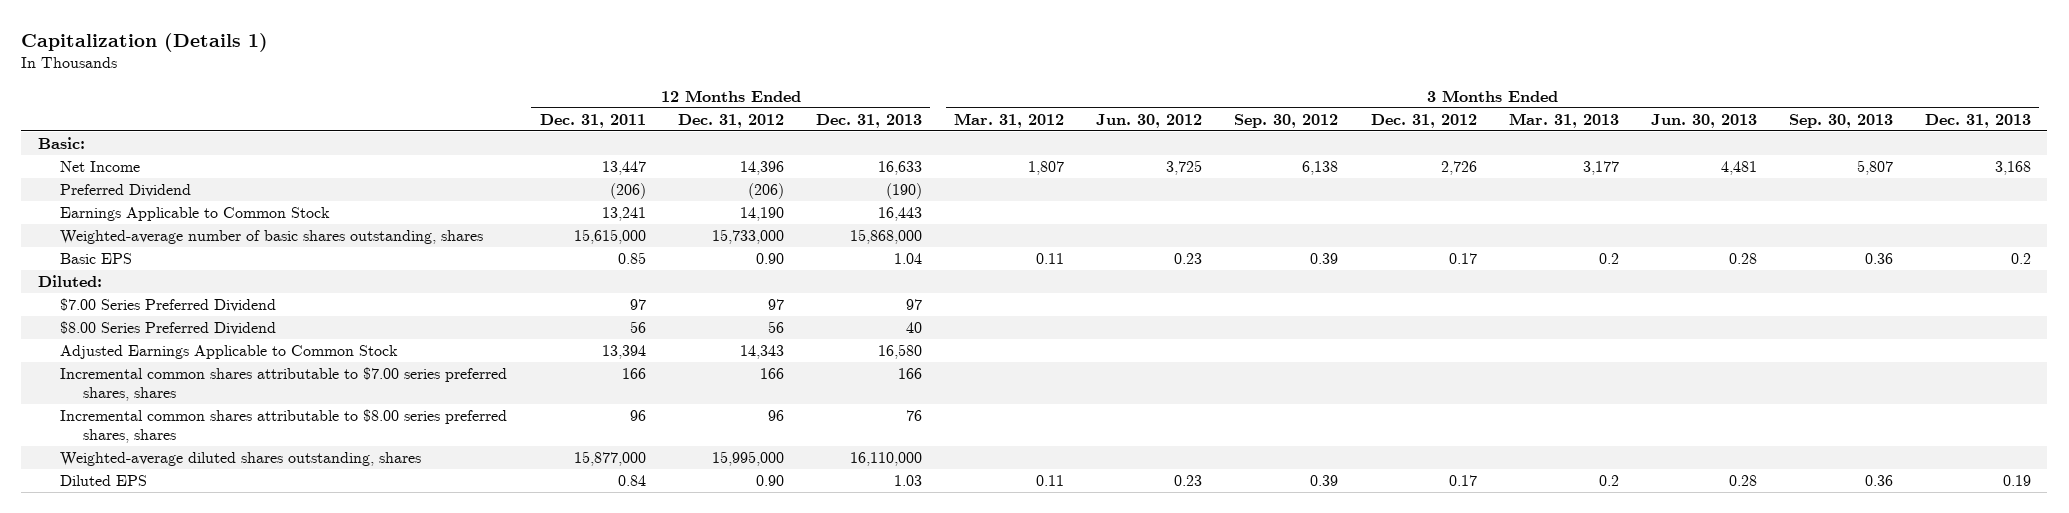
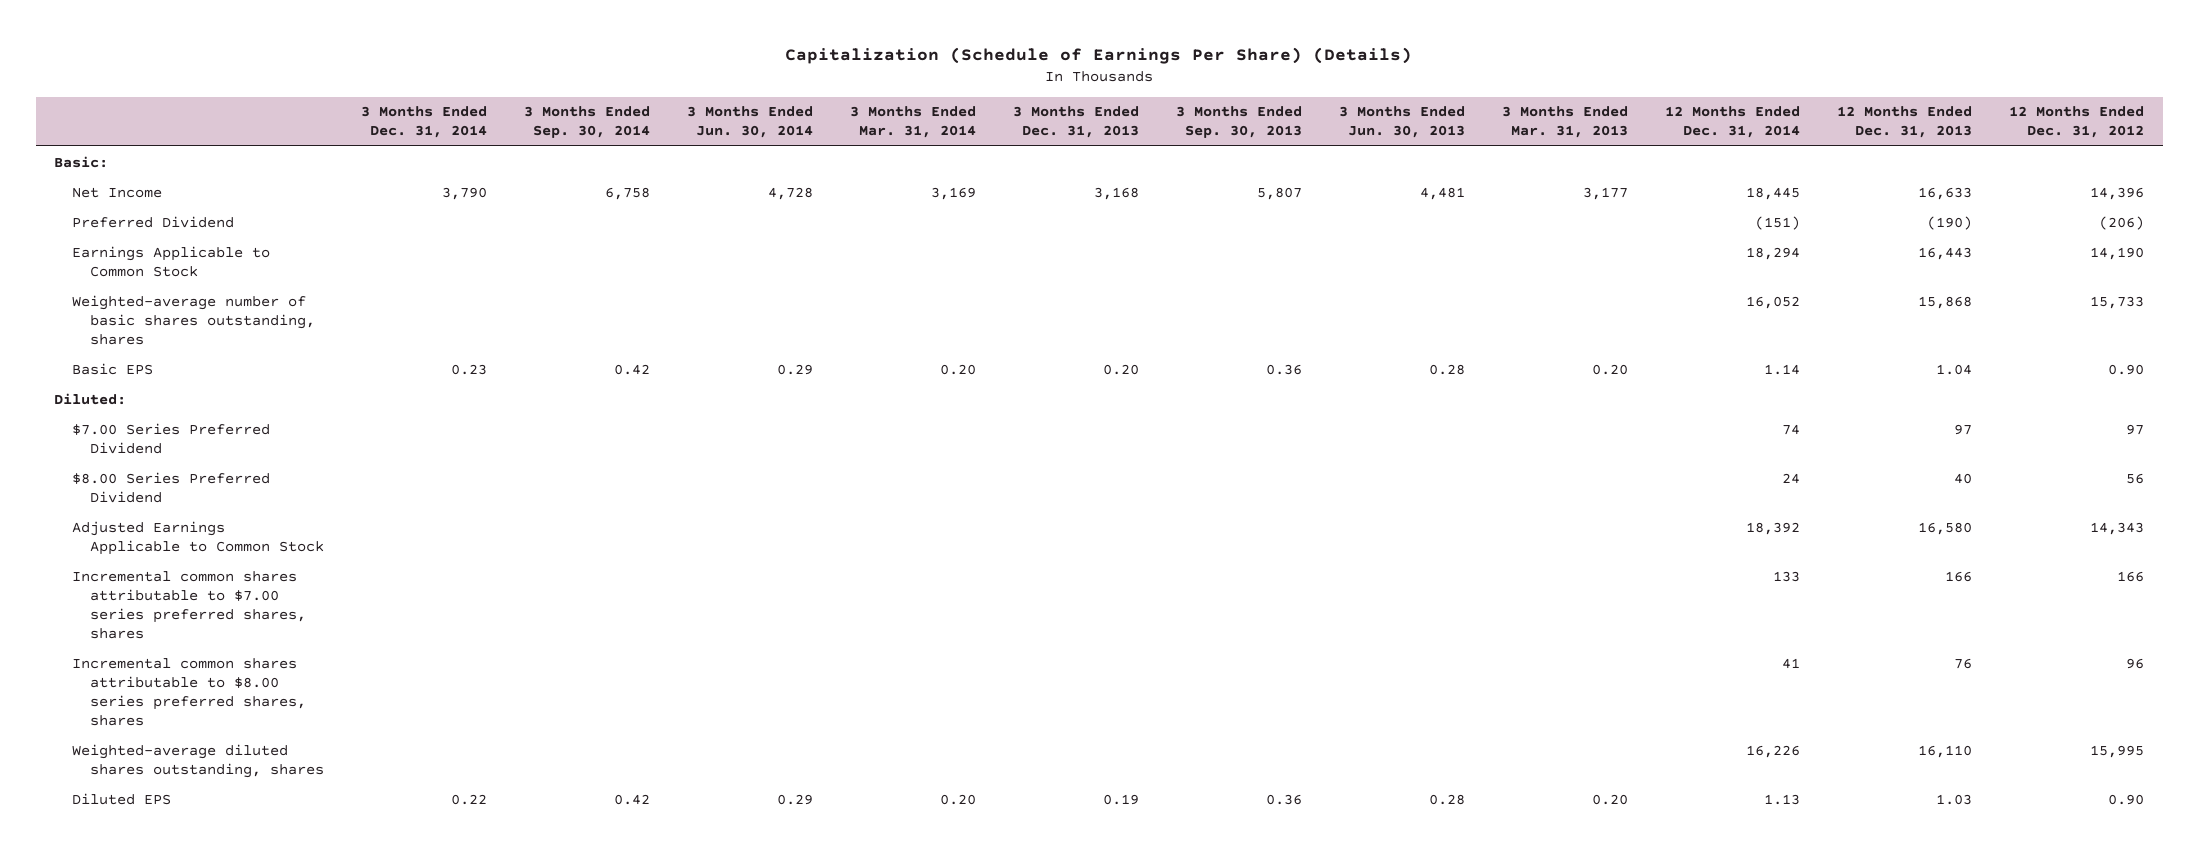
- Capitalization (Details 1)
+ Capitalization (Schedule of Earnings Per Share) (Details)
- | 12 Months Ended Dec. 31, 2011 | 12 Months Ended Dec. 31, 2012 | 12 Months Ended Dec. 31, 2013 | 3 Months Ended Mar. 31, 2012 | 3 Months Ended Jun. 30, 2012 | 3 Months Ended Sep. 30, 2012 | 3 Months Ended Dec. 31, 2012 | 3 Months Ended Mar. 31, 2013 | 3 Months Ended Jun. 30, 2013 | 3 Months Ended Sep. 30, 2013 | 3 Months Ended Dec. 31, 2013
+ | 3 Months Ended Dec. 31, 2014 | 3 Months Ended Sep. 30, 2014 | 3 Months Ended Jun. 30, 2014 | 3 Months Ended Mar. 31, 2014 | 3 Months Ended Dec. 31, 2013 | 3 Months Ended Sep. 30, 2013 | 3 Months Ended Jun. 30, 2013 | 3 Months Ended Mar. 31, 2013 | 12 Months Ended Dec. 31, 2014 | 12 Months Ended Dec. 31, 2013 | 12 Months Ended Dec. 31, 2012
- Weighted-average number of basic shares outstanding, shares | 15,615,000 | 15,733,000 | 15,868,000 | | | | | | | |
- Basic EPS | 0.85 | 0.90 | 1.04 | 0.11 | 0.23 | 0.39 | 0.17 | 0.2 | 0.28 | 0.36 | 0.2
+ Weighted-average number of basic shares outstanding, shares | | | | | | | | | 16,052 | 15,868 | 15,733
+ Basic EPS | 0.23 | 0.42 | 0.29 | 0.20 | 0.20 | 0.36 | 0.28 | 0.20 | 1.14 | 1.04 | 0.90
- Weighted-average diluted shares outstanding, shares | 15,877,000 | 15,995,000 | 16,110,000 | | | | | | | |
- Diluted EPS | 0.84 | 0.90 | 1.03 | 0.11 | 0.23 | 0.39 | 0.17 | 0.2 | 0.28 | 0.36 | 0.19
+ Weighted-average diluted shares outstanding, shares | | | | | | | | | 16,226 | 16,110 | 15,995
+ Diluted EPS | 0.22 | 0.42 | 0.29 | 0.20 | 0.19 | 0.36 | 0.28 | 0.20 | 1.13 | 1.03 | 0.90

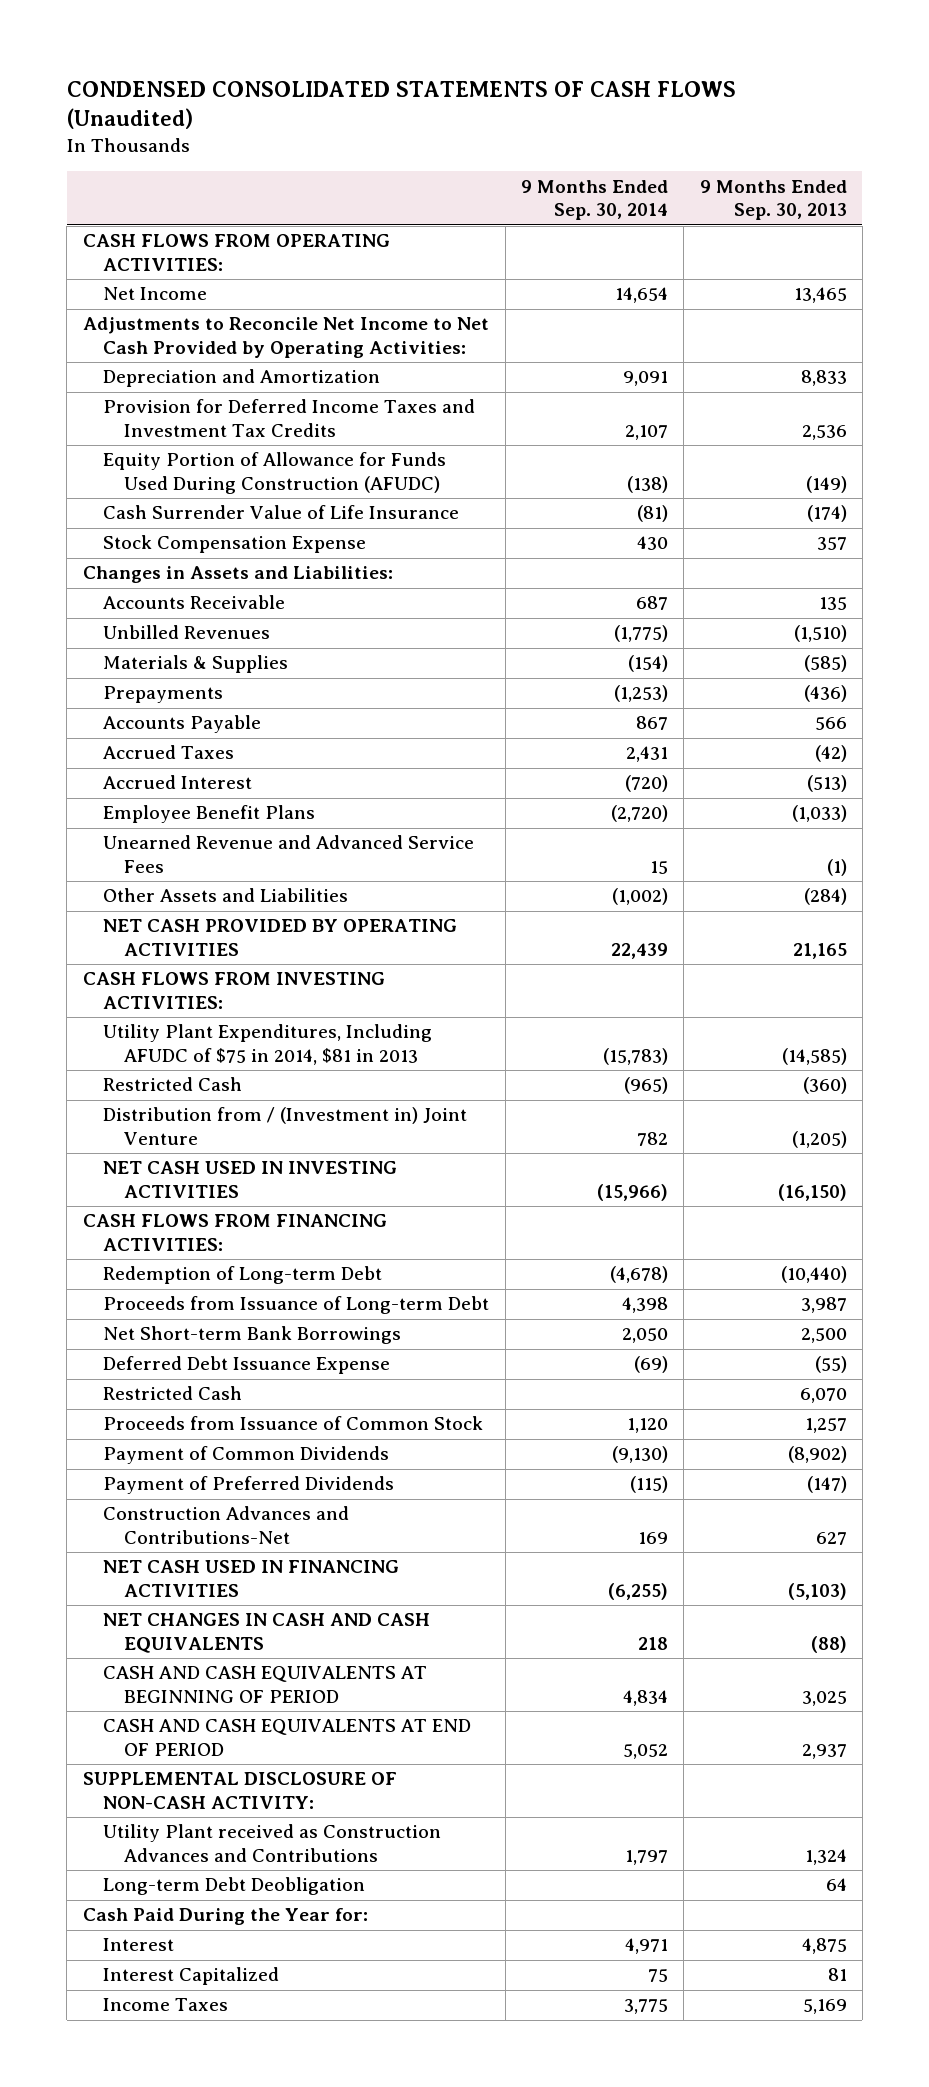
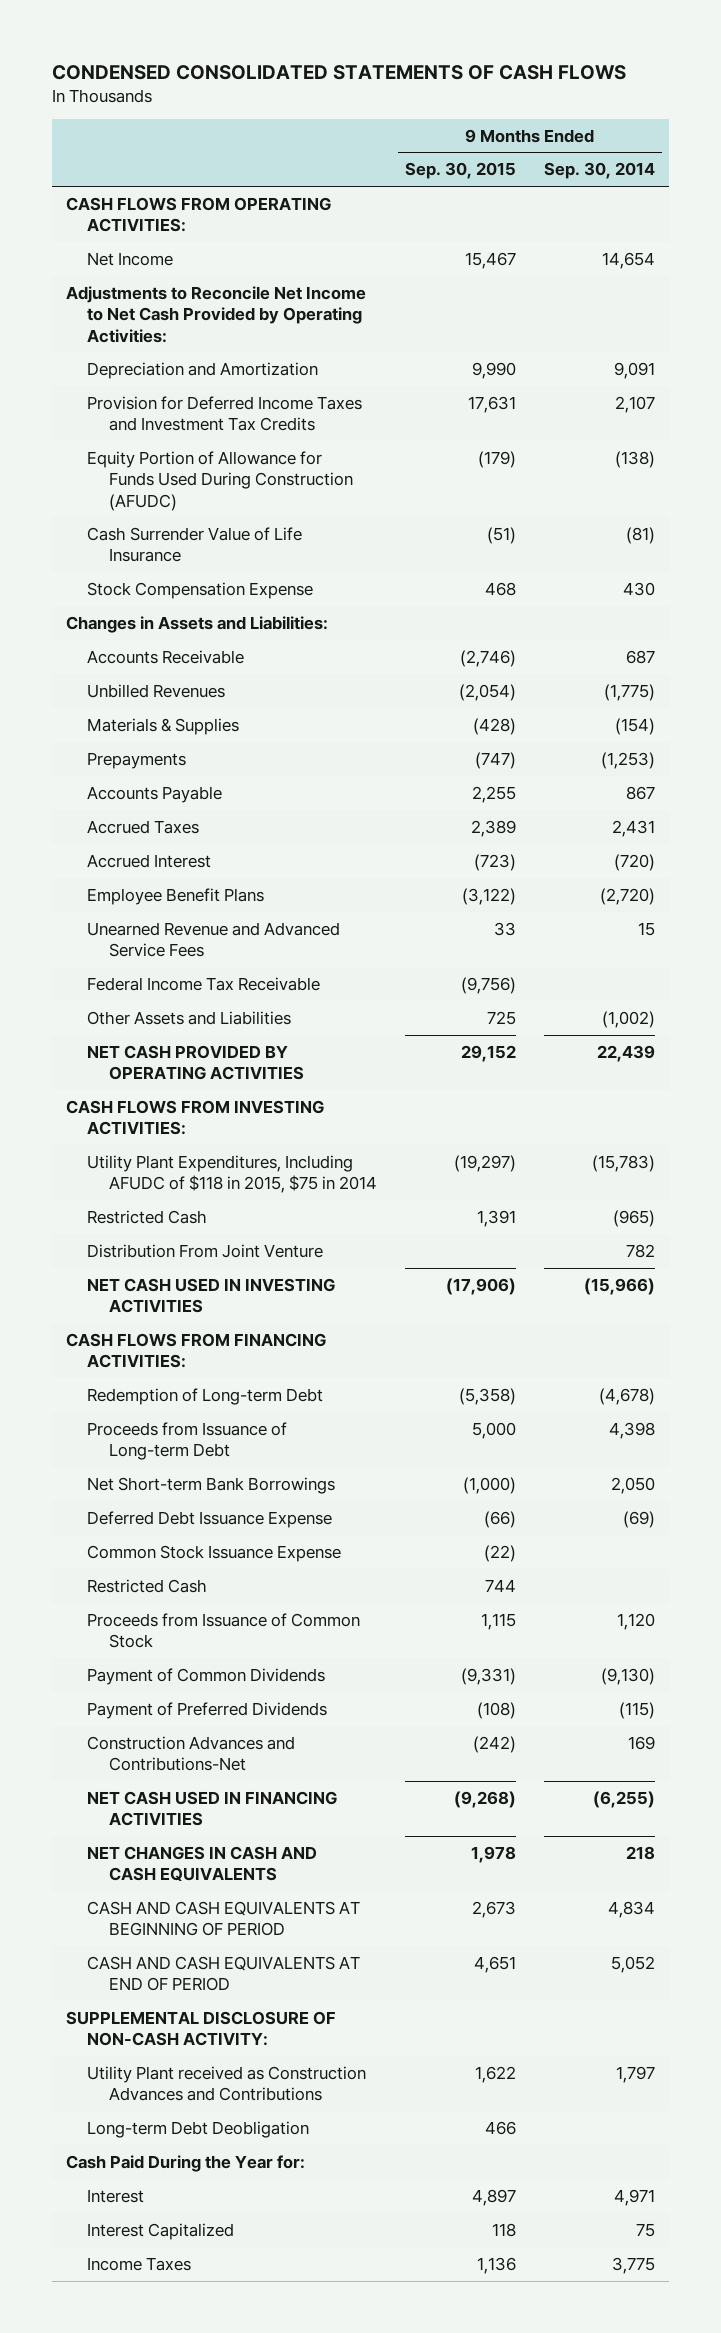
- CONDENSED CONSOLIDATED STATEMENTS OF CASH FLOWS (Unaudited)
+ CONDENSED CONSOLIDATED STATEMENTS OF CASH FLOWS
- | 9 Months Ended Sep. 30, 2014 | 9 Months Ended Sep. 30, 2013
+ | 9 Months Ended Sep. 30, 2015 | 9 Months Ended Sep. 30, 2014
+ Federal Income Tax Receivable | (9,756) |
- Utility Plant Expenditures, Including AFUDC of $75 in 2014, $81 in 2013 | (15,783) | (14,585)
+ Utility Plant Expenditures, Including AFUDC of $118 in 2015, $75 in 2014 | (19,297) | (15,783)
- Distribution from / (Investment in) Joint Venture | 782 | (1,205)
+ Distribution From Joint Venture | | 782
+ Common Stock Issuance Expense | (22) |

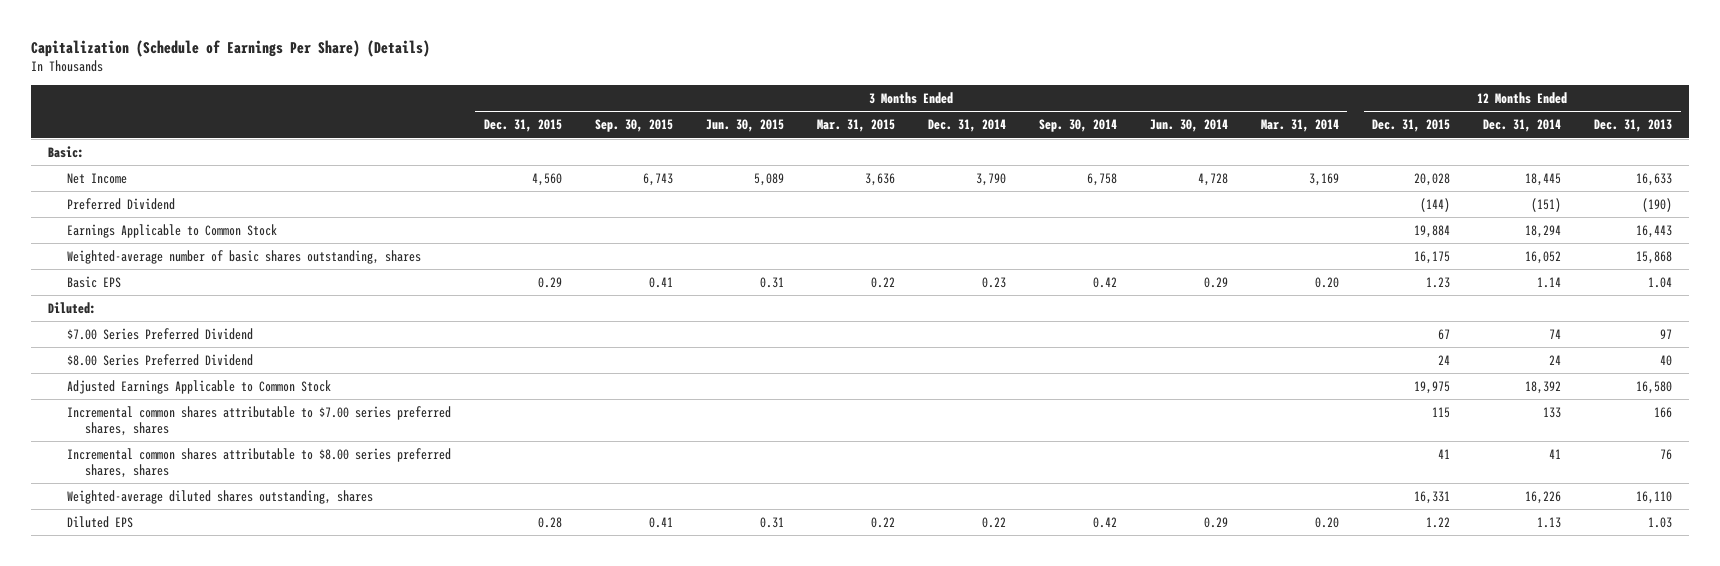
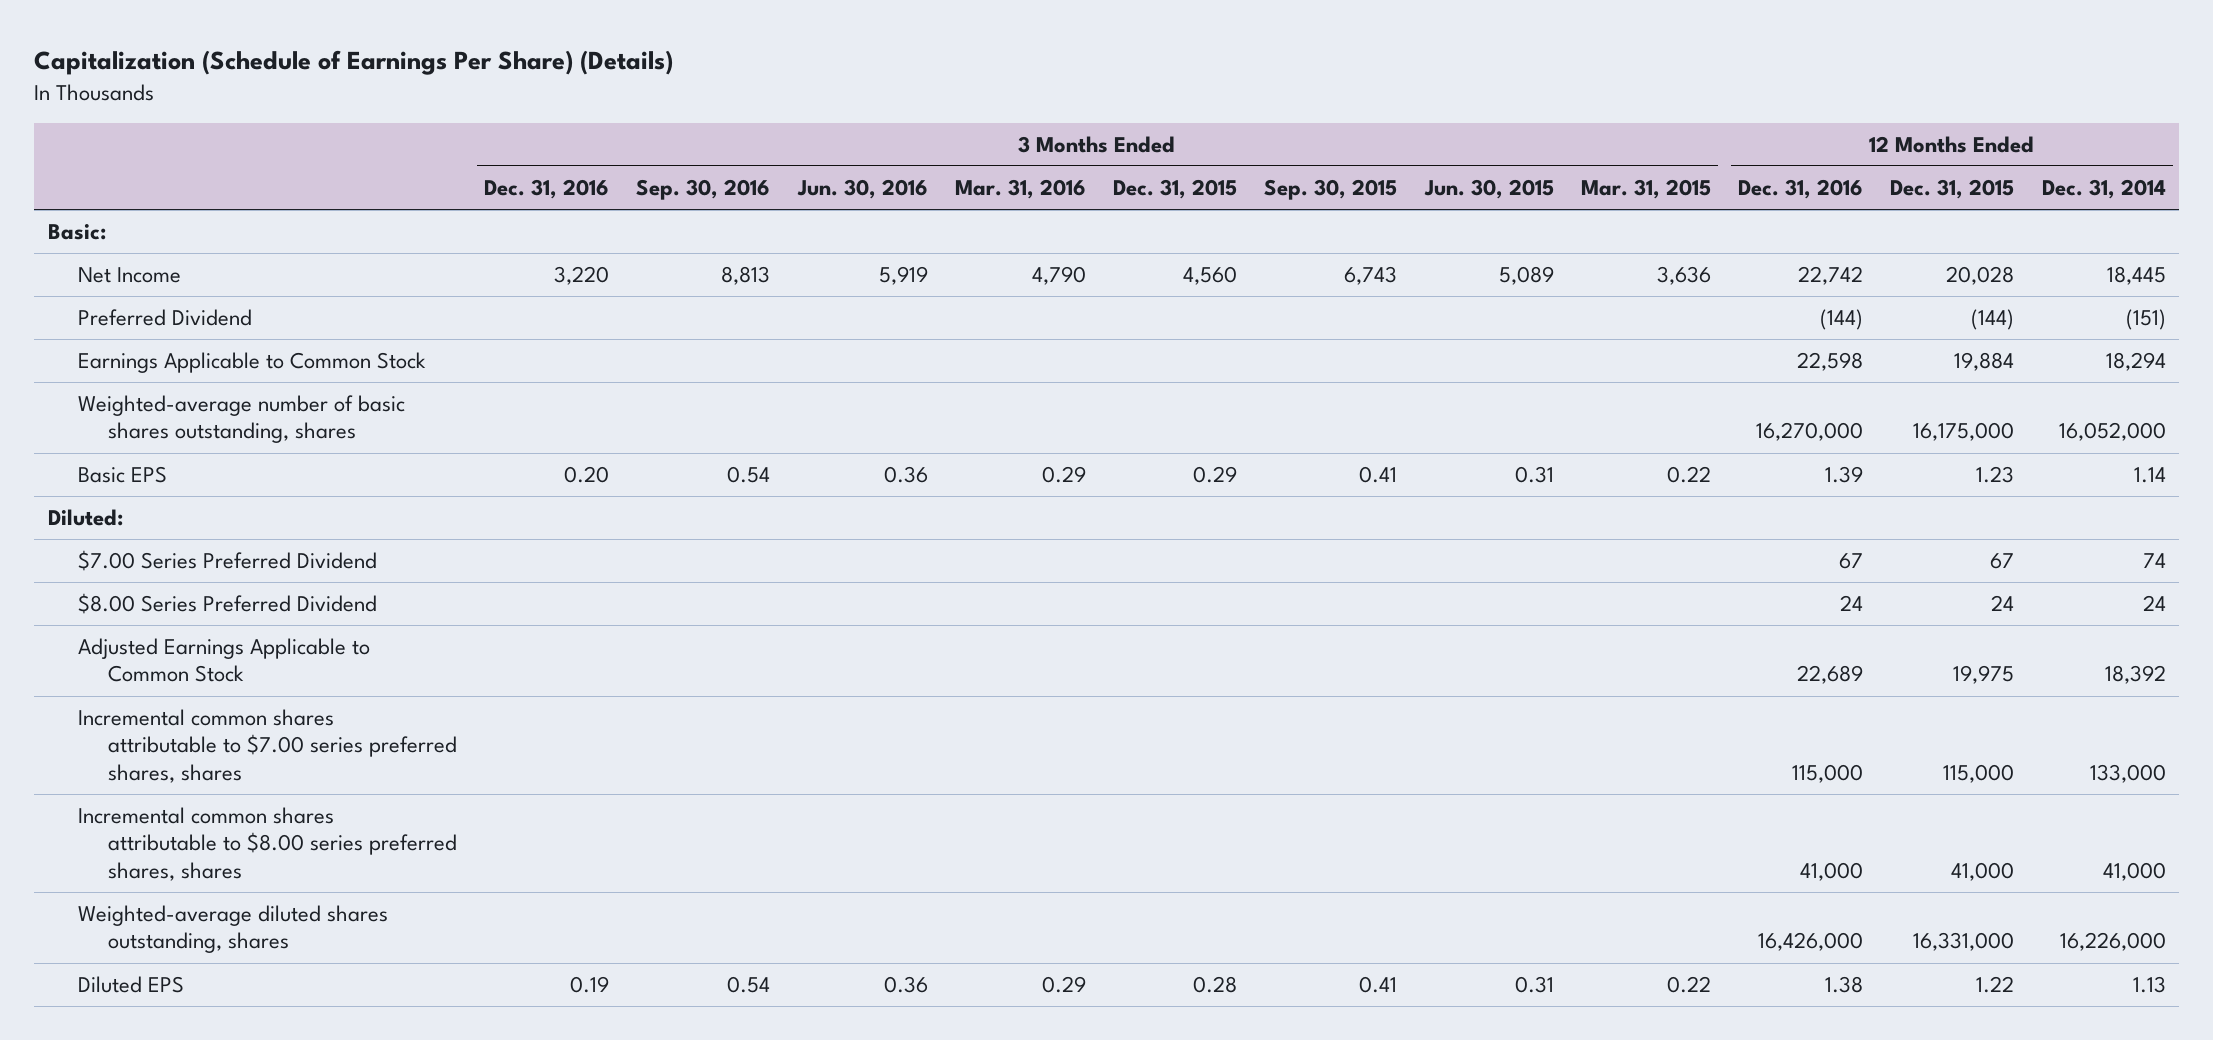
- | 3 Months Ended Dec. 31, 2015 | 3 Months Ended Sep. 30, 2015 | 3 Months Ended Jun. 30, 2015 | 3 Months Ended Mar. 31, 2015 | 3 Months Ended Dec. 31, 2014 | 3 Months Ended Sep. 30, 2014 | 3 Months Ended Jun. 30, 2014 | 3 Months Ended Mar. 31, 2014 | 12 Months Ended Dec. 31, 2015 | 12 Months Ended Dec. 31, 2014 | 12 Months Ended Dec. 31, 2013
+ | 3 Months Ended Dec. 31, 2016 | 3 Months Ended Sep. 30, 2016 | 3 Months Ended Jun. 30, 2016 | 3 Months Ended Mar. 31, 2016 | 3 Months Ended Dec. 31, 2015 | 3 Months Ended Sep. 30, 2015 | 3 Months Ended Jun. 30, 2015 | 3 Months Ended Mar. 31, 2015 | 12 Months Ended Dec. 31, 2016 | 12 Months Ended Dec. 31, 2015 | 12 Months Ended Dec. 31, 2014
- Weighted-average number of basic shares outstanding, shares | | | | | | | | | 16,175 | 16,052 | 15,868
+ Weighted-average number of basic shares outstanding, shares | | | | | | | | | 16,270,000 | 16,175,000 | 16,052,000
- Incremental common shares attributable to $7.00 series preferred shares, shares | | | | | | | | | 115 | 133 | 166
- Incremental common shares attributable to $8.00 series preferred shares, shares | | | | | | | | | 41 | 41 | 76
- Weighted-average diluted shares outstanding, shares | | | | | | | | | 16,331 | 16,226 | 16,110
+ Incremental common shares attributable to $7.00 series preferred shares, shares | | | | | | | | | 115,000 | 115,000 | 133,000
+ Incremental common shares attributable to $8.00 series preferred shares, shares | | | | | | | | | 41,000 | 41,000 | 41,000
+ Weighted-average diluted shares outstanding, shares | | | | | | | | | 16,426,000 | 16,331,000 | 16,226,000

